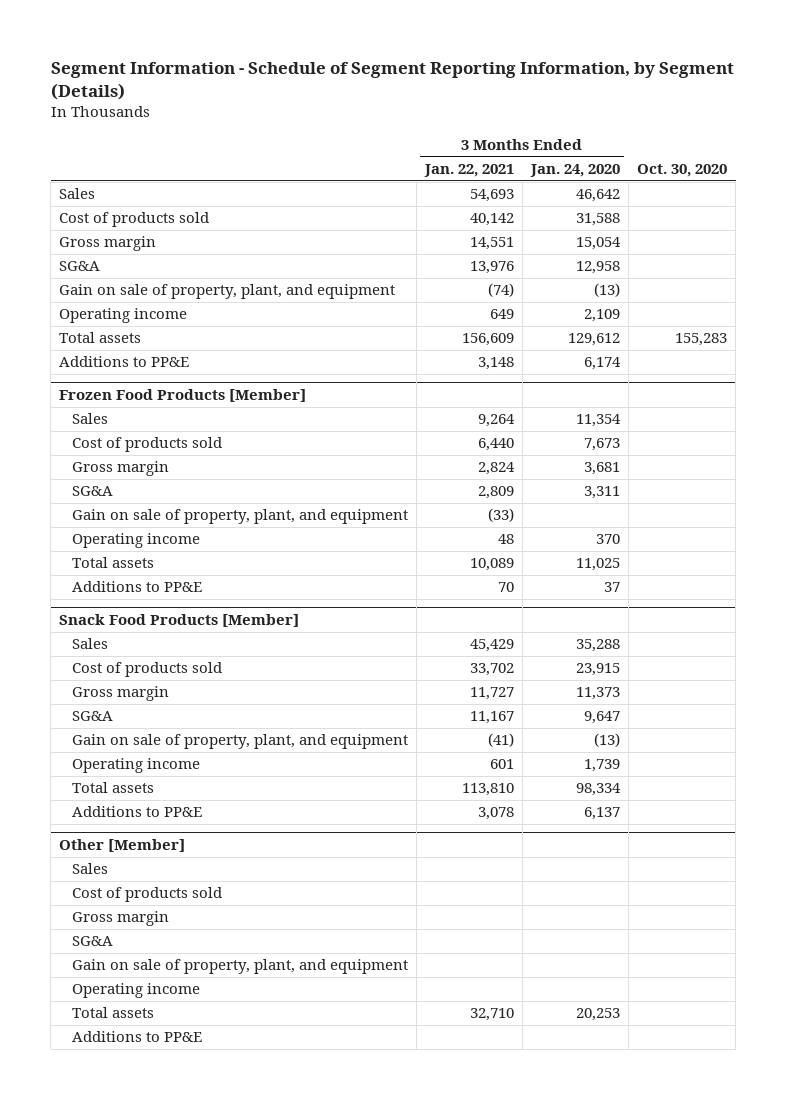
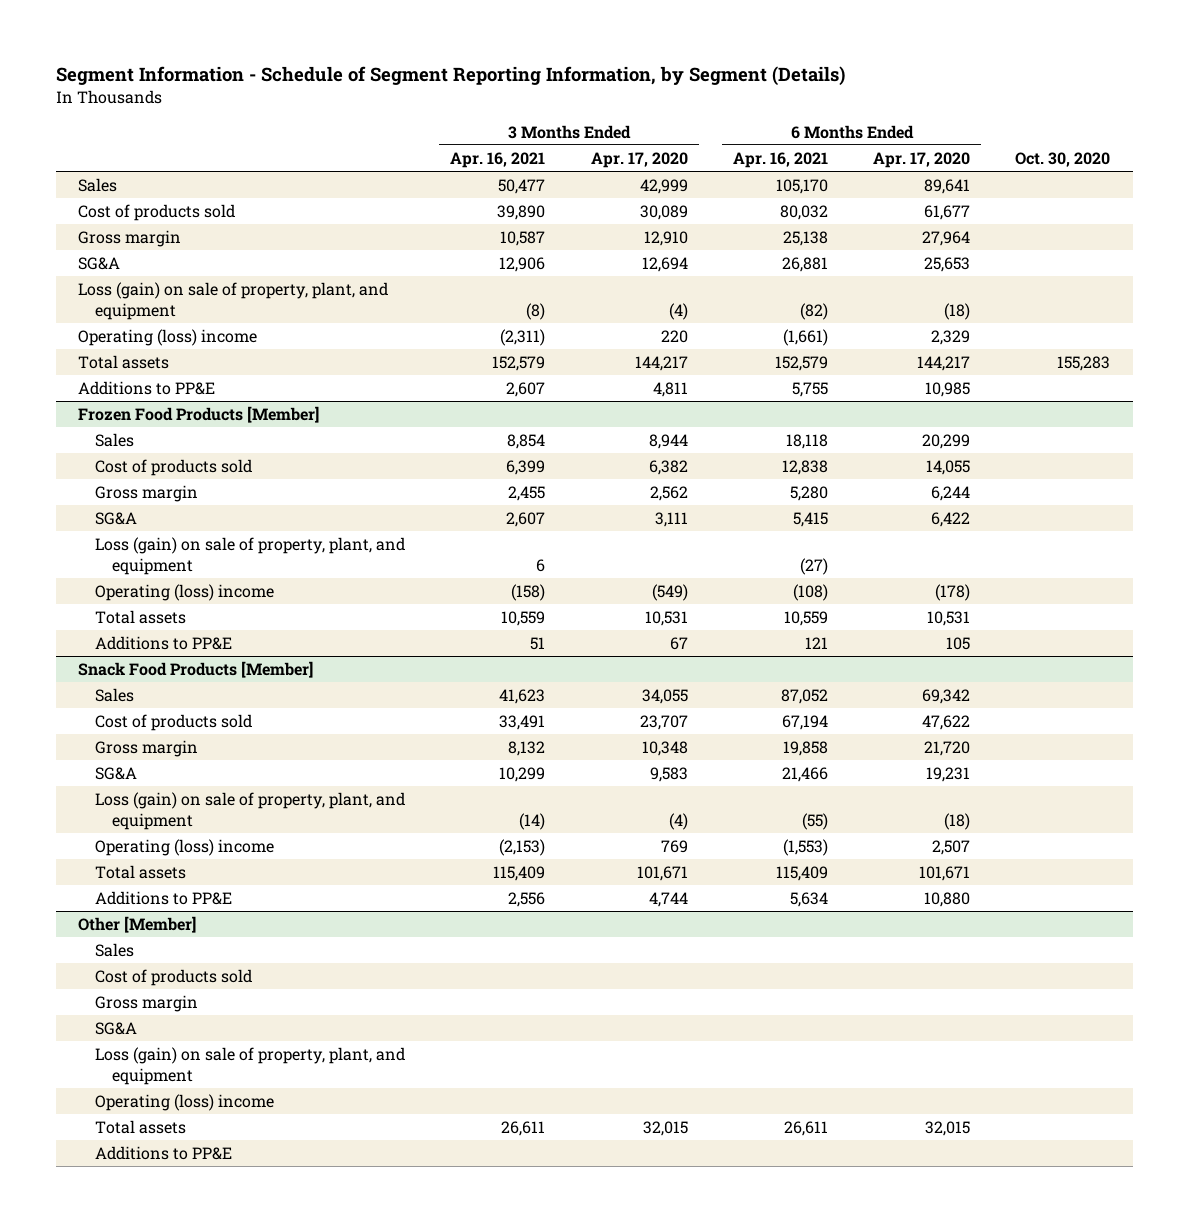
- | 3 Months Ended Jan. 22, 2021 | 3 Months Ended Jan. 24, 2020 | Oct. 30, 2020
+ | 3 Months Ended Apr. 16, 2021 | 3 Months Ended Apr. 17, 2020 | 6 Months Ended Apr. 16, 2021 | 6 Months Ended Apr. 17, 2020 | Oct. 30, 2020
- Gain on sale of property, plant, and equipment | (74) | (13) |
- Operating income | 649 | 2,109 |
+ Loss (gain) on sale of property, plant, and equipment | (8) | (4) | (82) | (18) |
+ Operating (loss) income | (2,311) | 220 | (1,661) | 2,329 |
@ Frozen Food Products [Member]
- Gain on sale of property, plant, and equipment | (33) | |
- Operating income | 48 | 370 |
+ Loss (gain) on sale of property, plant, and equipment | 6 | | (27) | |
+ Operating (loss) income | (158) | (549) | (108) | (178) |
@ Snack Food Products [Member]
- Gain on sale of property, plant, and equipment | (41) | (13) |
- Operating income | 601 | 1,739 |
+ Loss (gain) on sale of property, plant, and equipment | (14) | (4) | (55) | (18) |
+ Operating (loss) income | (2,153) | 769 | (1,553) | 2,507 |
@ Other [Member]
- Gain on sale of property, plant, and equipment
- Operating income
+ Loss (gain) on sale of property, plant, and equipment
+ Operating (loss) income

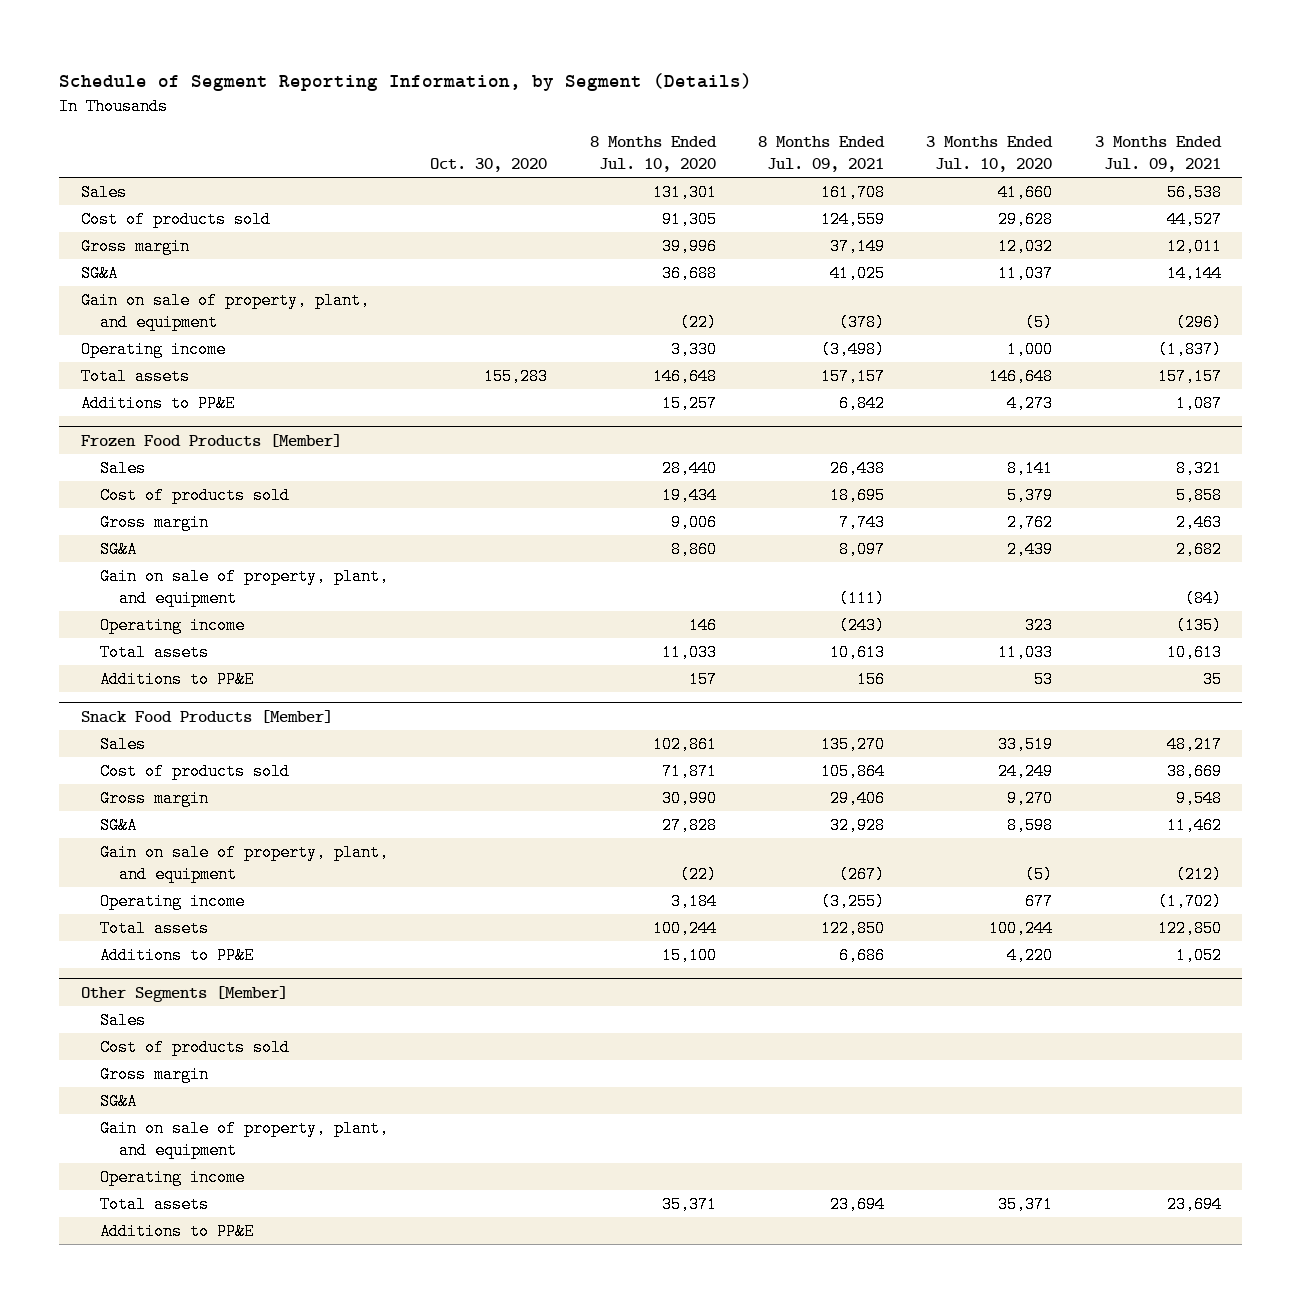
- Segment Information - Schedule of Segment Reporting Information, by Segment (Details)
+ Schedule of Segment Reporting Information, by Segment (Details)
- | 3 Months Ended Apr. 16, 2021 | 3 Months Ended Apr. 17, 2020 | 6 Months Ended Apr. 16, 2021 | 6 Months Ended Apr. 17, 2020 | Oct. 30, 2020
+ | Oct. 30, 2020 | 8 Months Ended Jul. 10, 2020 | 8 Months Ended Jul. 09, 2021 | 3 Months Ended Jul. 10, 2020 | 3 Months Ended Jul. 09, 2021
- Loss (gain) on sale of property, plant, and equipment | (8) | (4) | (82) | (18) |
- Operating (loss) income | (2,311) | 220 | (1,661) | 2,329 |
+ Gain on sale of property, plant, and equipment | | (22) | (378) | (5) | (296)
+ Operating income | | 3,330 | (3,498) | 1,000 | (1,837)
@ Frozen Food Products [Member]
- Loss (gain) on sale of property, plant, and equipment | 6 | | (27) | |
- Operating (loss) income | (158) | (549) | (108) | (178) |
+ Gain on sale of property, plant, and equipment | | | (111) | | (84)
+ Operating income | | 146 | (243) | 323 | (135)
@ Snack Food Products [Member]
- Loss (gain) on sale of property, plant, and equipment | (14) | (4) | (55) | (18) |
- Operating (loss) income | (2,153) | 769 | (1,553) | 2,507 |
+ Gain on sale of property, plant, and equipment | | (22) | (267) | (5) | (212)
+ Operating income | | 3,184 | (3,255) | 677 | (1,702)
- Other [Member]
+ Other Segments [Member]
- Loss (gain) on sale of property, plant, and equipment
- Operating (loss) income
+ Gain on sale of property, plant, and equipment
+ Operating income

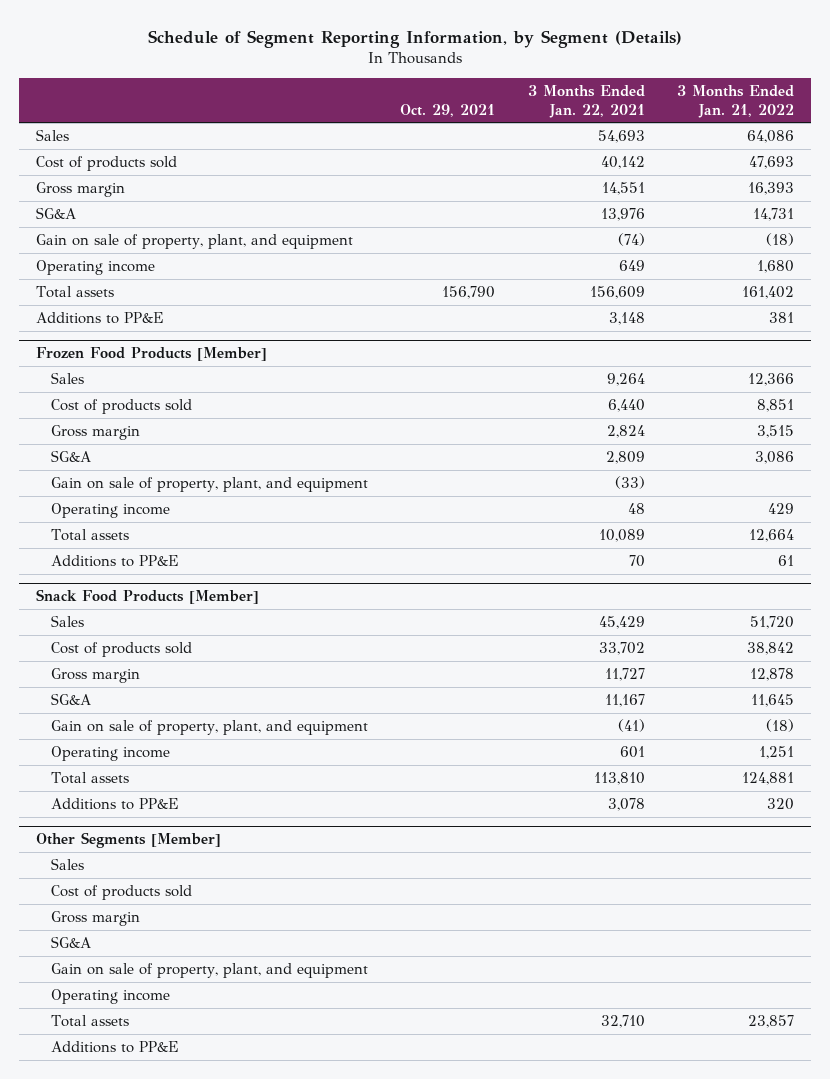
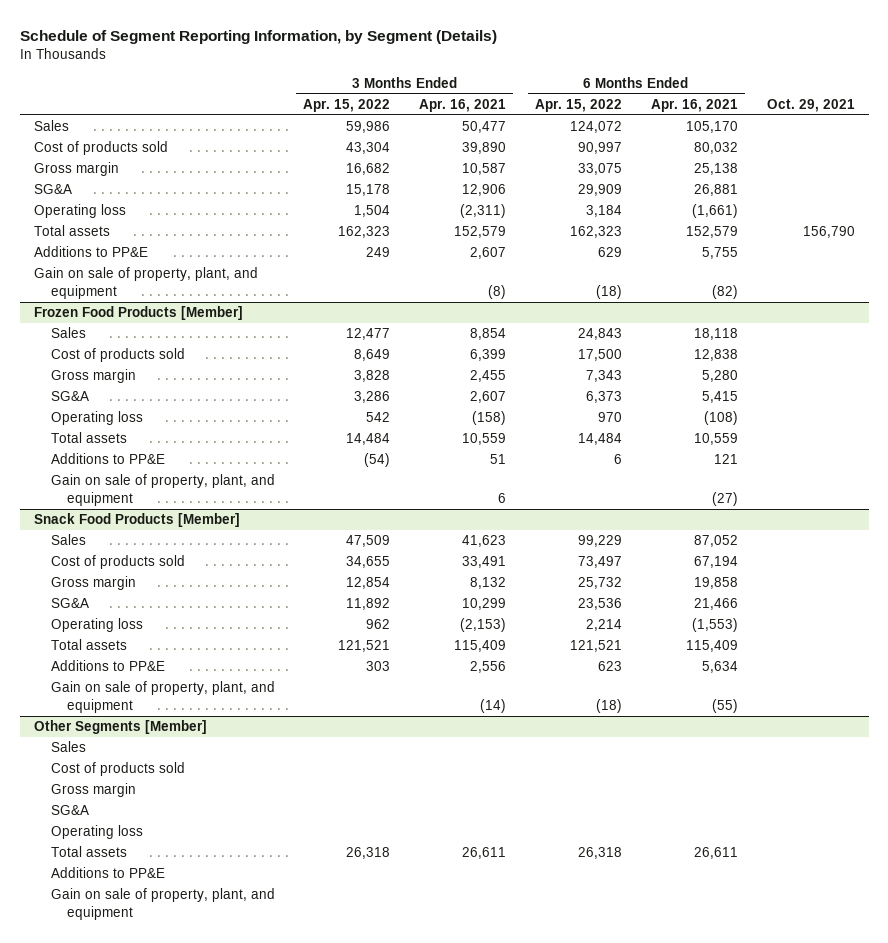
- | Oct. 29, 2021 | 3 Months Ended Jan. 22, 2021 | 3 Months Ended Jan. 21, 2022
+ | 3 Months Ended Apr. 15, 2022 | 3 Months Ended Apr. 16, 2021 | 6 Months Ended Apr. 15, 2022 | 6 Months Ended Apr. 16, 2021 | Oct. 29, 2021
- Operating income | | 649 | 1,680
+ Operating loss | 1,504 | (2,311) | 3,184 | (1,661) |
moved down: Gain on sale of property, plant, and equipment | | (8) | (18) | (82) |
@ Frozen Food Products [Member]
- Operating income | | 48 | 429
+ Operating loss | 542 | (158) | 970 | (108) |
moved down: Gain on sale of property, plant, and equipment | | 6 | | (27) |
@ Snack Food Products [Member]
- Operating income | | 601 | 1,251
+ Operating loss | 962 | (2,153) | 2,214 | (1,553) |
moved down: Gain on sale of property, plant, and equipment | | (14) | (18) | (55) |
@ Other Segments [Member]
- Operating income
+ Operating loss
moved down: Gain on sale of property, plant, and equipment

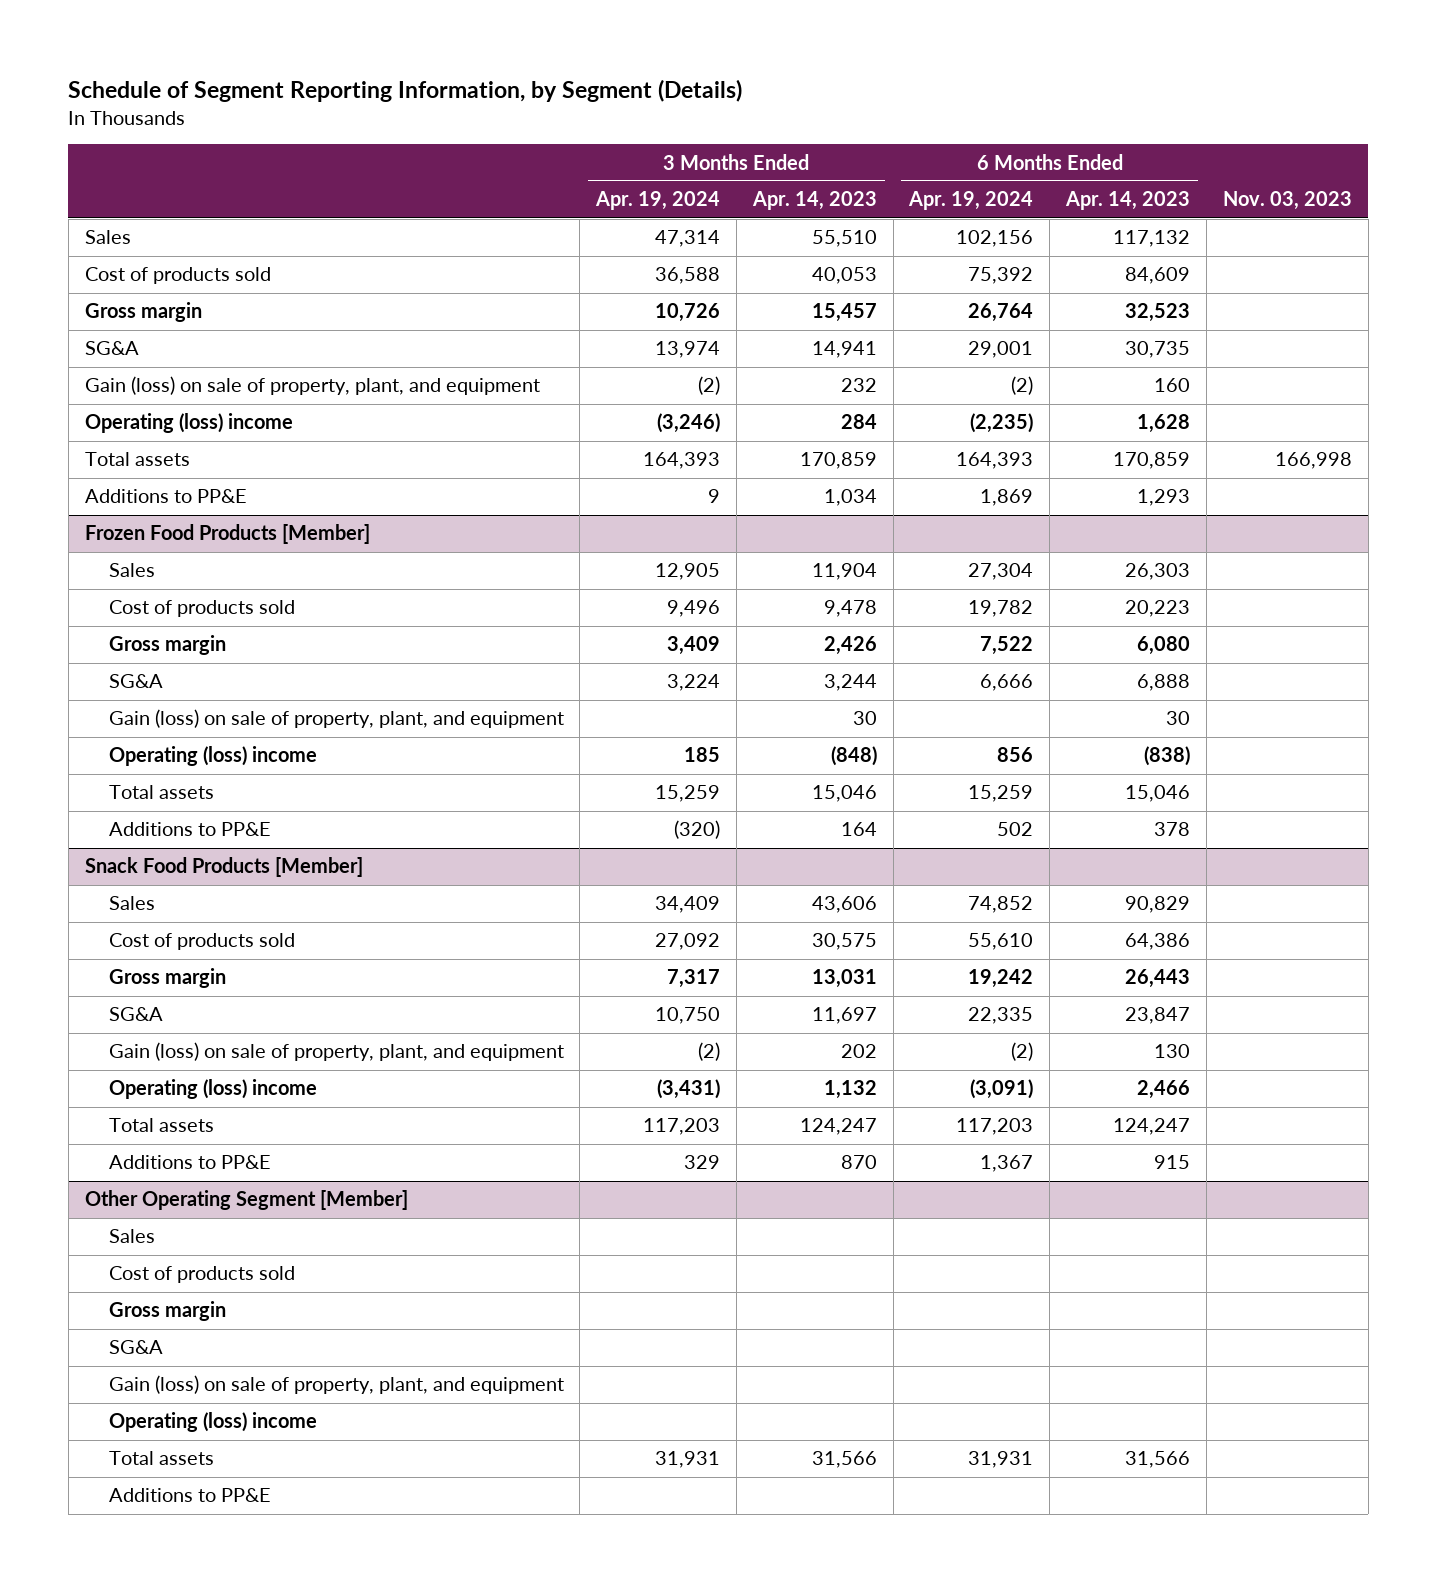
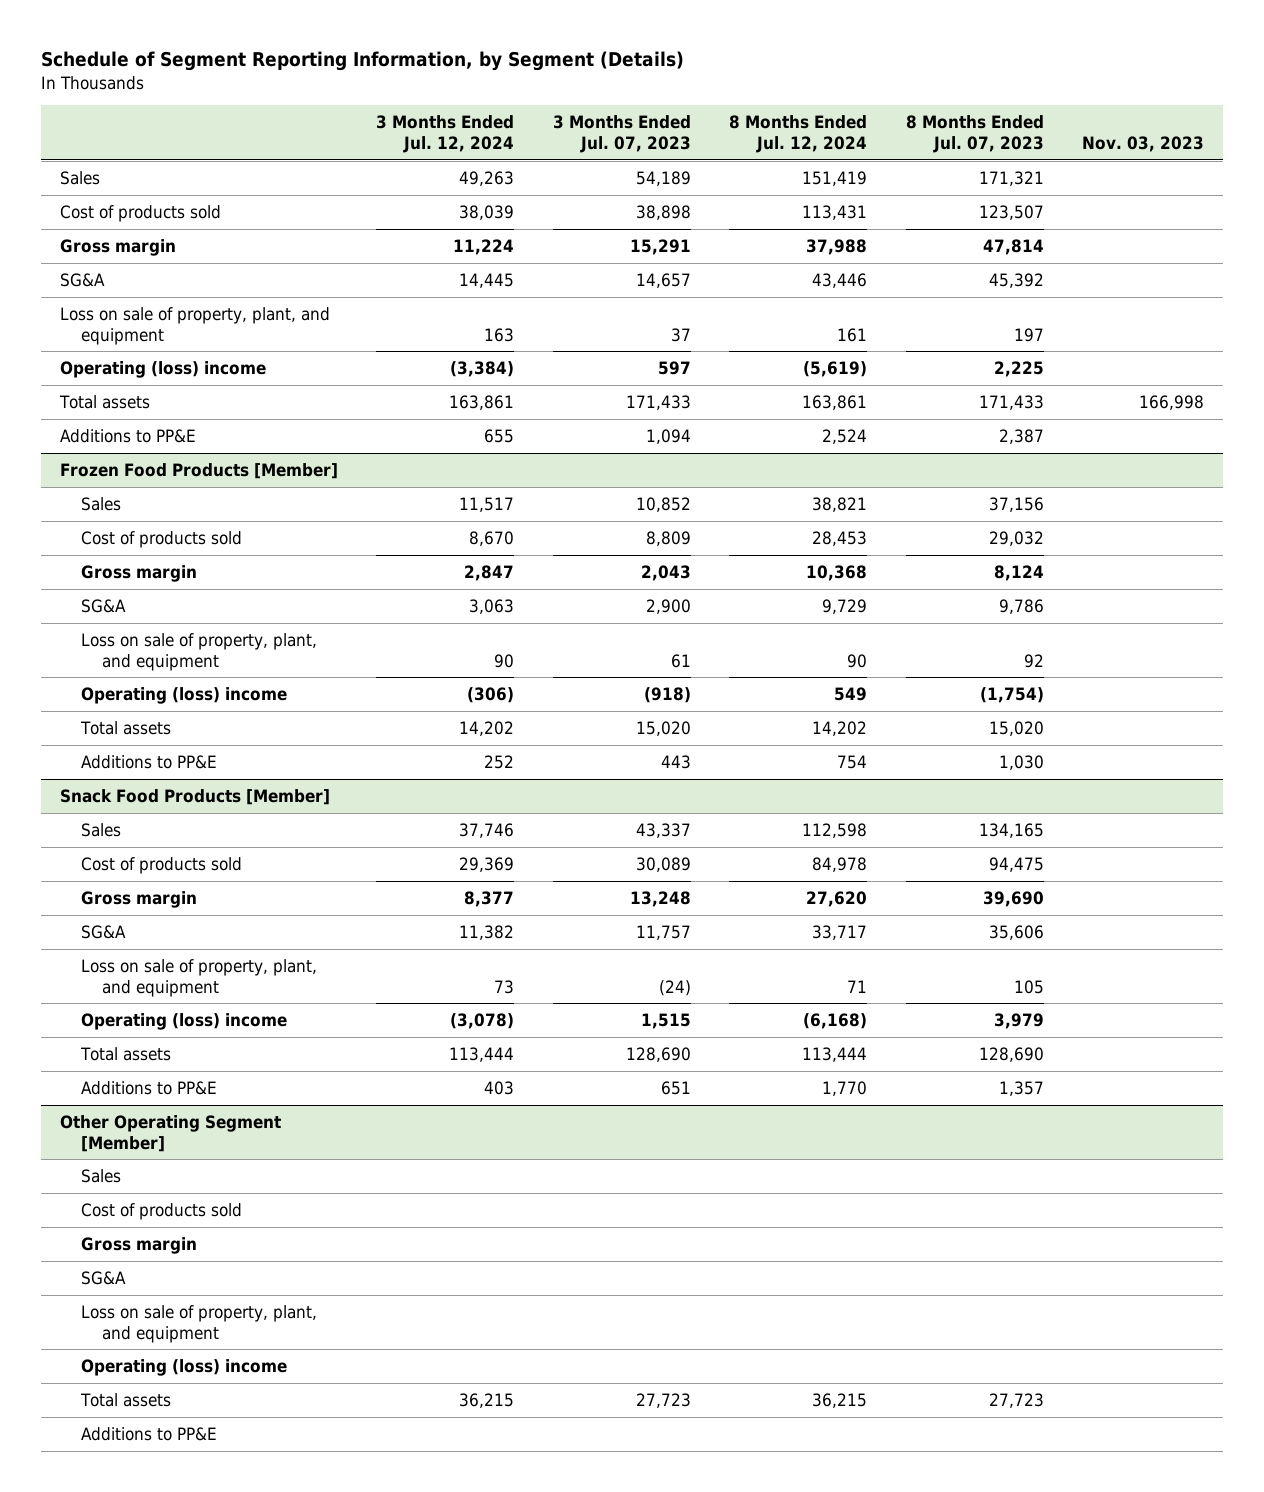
- | 3 Months Ended Apr. 19, 2024 | 3 Months Ended Apr. 14, 2023 | 6 Months Ended Apr. 19, 2024 | 6 Months Ended Apr. 14, 2023 | Nov. 03, 2023
+ | 3 Months Ended Jul. 12, 2024 | 3 Months Ended Jul. 07, 2023 | 8 Months Ended Jul. 12, 2024 | 8 Months Ended Jul. 07, 2023 | Nov. 03, 2023
- Gain (loss) on sale of property, plant, and equipment | (2) | 232 | (2) | 160 |
+ Loss on sale of property, plant, and equipment | 163 | 37 | 161 | 197 |
@ Frozen Food Products [Member]
- Gain (loss) on sale of property, plant, and equipment | | 30 | | 30 |
+ Loss on sale of property, plant, and equipment | 90 | 61 | 90 | 92 |
@ Snack Food Products [Member]
- Gain (loss) on sale of property, plant, and equipment | (2) | 202 | (2) | 130 |
+ Loss on sale of property, plant, and equipment | 73 | (24) | 71 | 105 |
@ Other Operating Segment [Member]
- Gain (loss) on sale of property, plant, and equipment
+ Loss on sale of property, plant, and equipment

